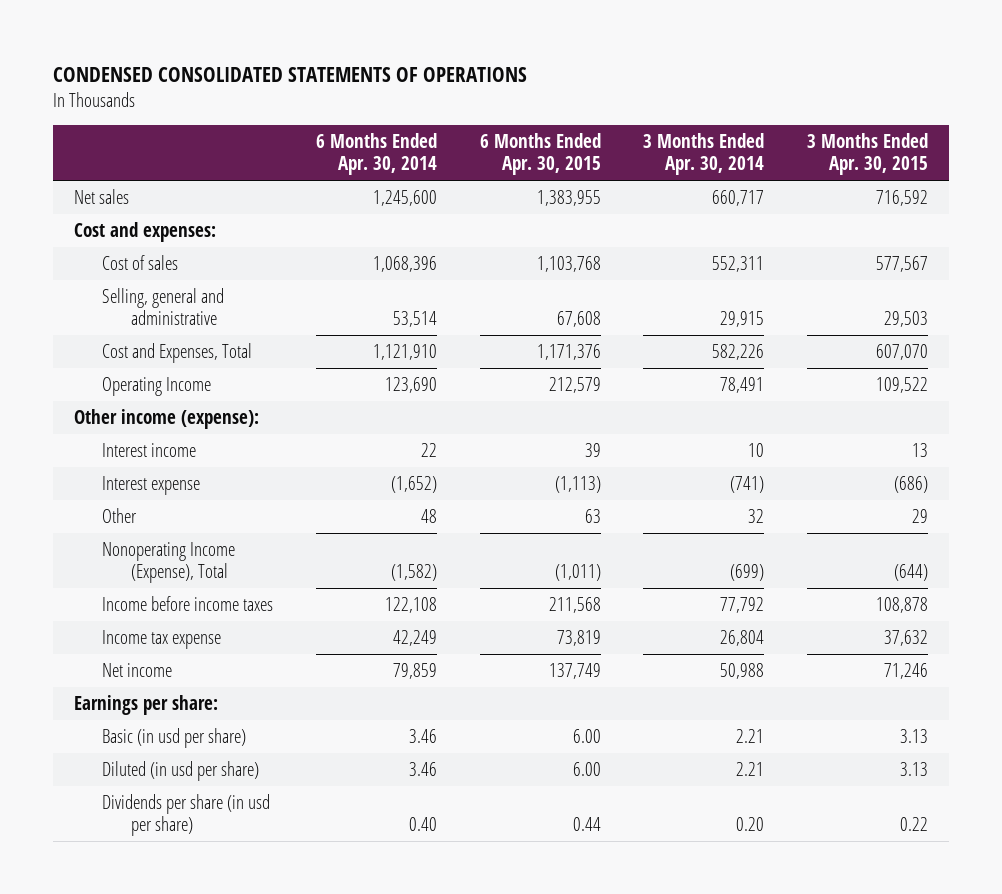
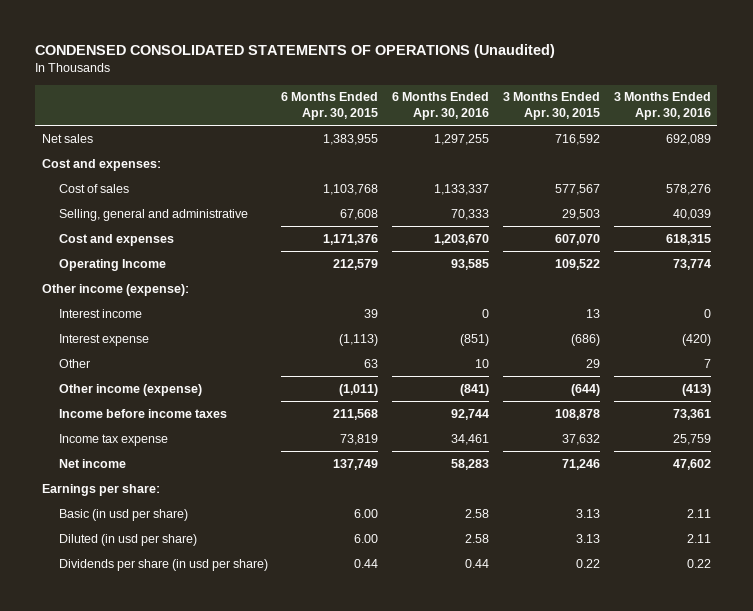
- CONDENSED CONSOLIDATED STATEMENTS OF OPERATIONS
+ CONDENSED CONSOLIDATED STATEMENTS OF OPERATIONS (Unaudited)
- | 6 Months Ended Apr. 30, 2014 | 6 Months Ended Apr. 30, 2015 | 3 Months Ended Apr. 30, 2014 | 3 Months Ended Apr. 30, 2015
+ | 6 Months Ended Apr. 30, 2015 | 6 Months Ended Apr. 30, 2016 | 3 Months Ended Apr. 30, 2015 | 3 Months Ended Apr. 30, 2016
- Cost and Expenses, Total | 1,121,910 | 1,171,376 | 582,226 | 607,070
+ Cost and expenses | 1,171,376 | 1,203,670 | 607,070 | 618,315
- Nonoperating Income (Expense), Total | (1,582) | (1,011) | (699) | (644)
+ Other income (expense) | (1,011) | (841) | (644) | (413)

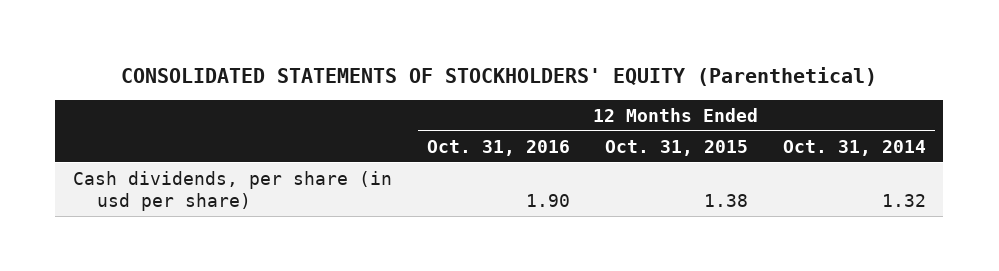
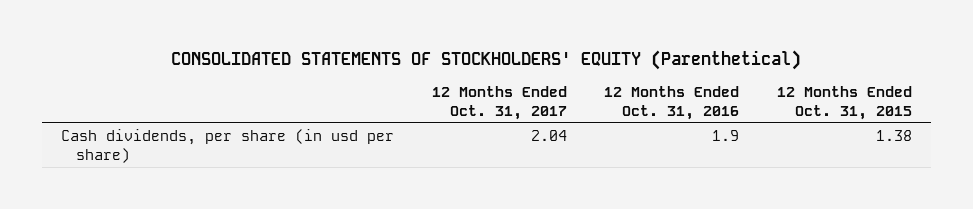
- | 12 Months Ended Oct. 31, 2016 | 12 Months Ended Oct. 31, 2015 | 12 Months Ended Oct. 31, 2014
+ | 12 Months Ended Oct. 31, 2017 | 12 Months Ended Oct. 31, 2016 | 12 Months Ended Oct. 31, 2015
- Cash dividends, per share (in usd per share) | 1.90 | 1.38 | 1.32
+ Cash dividends, per share (in usd per share) | 2.04 | 1.9 | 1.38

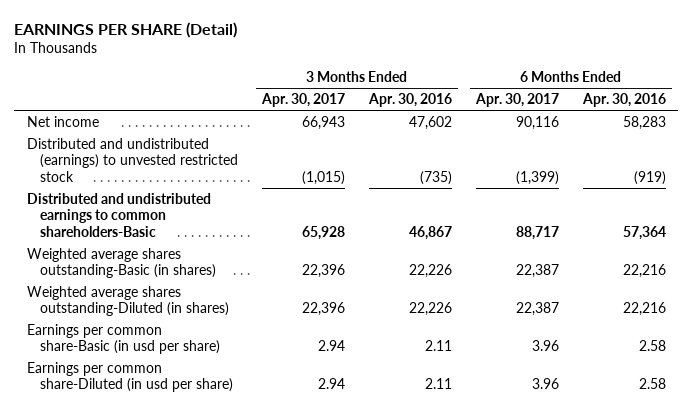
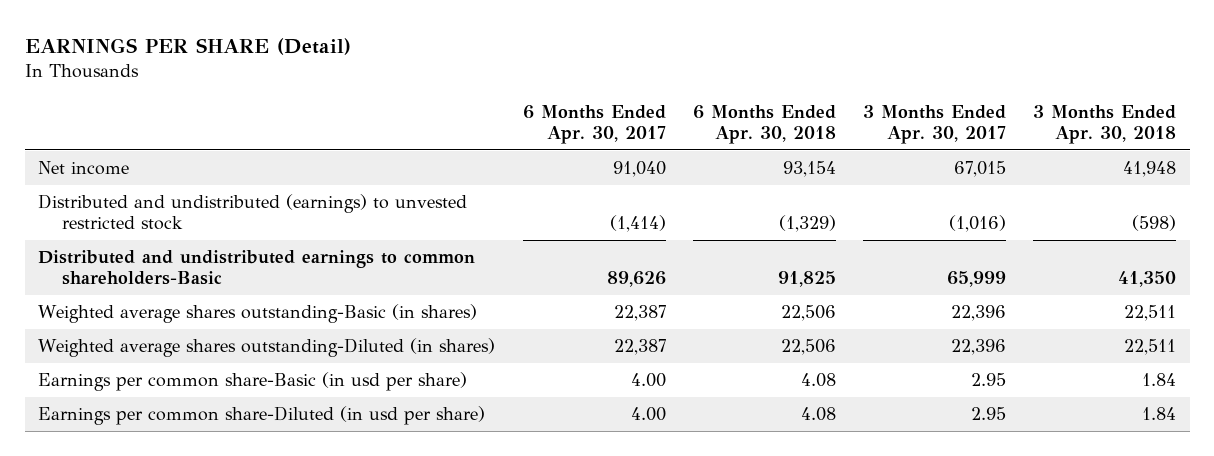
- | 3 Months Ended Apr. 30, 2017 | 3 Months Ended Apr. 30, 2016 | 6 Months Ended Apr. 30, 2017 | 6 Months Ended Apr. 30, 2016
+ | 6 Months Ended Apr. 30, 2017 | 6 Months Ended Apr. 30, 2018 | 3 Months Ended Apr. 30, 2017 | 3 Months Ended Apr. 30, 2018
- Net income | 66,943 | 47,602 | 90,116 | 58,283
- Distributed and undistributed (earnings) to unvested restricted stock | (1,015) | (735) | (1,399) | (919)
- Distributed and undistributed earnings to common shareholders-Basic | 65,928 | 46,867 | 88,717 | 57,364
+ Net income | 91,040 | 93,154 | 67,015 | 41,948
+ Distributed and undistributed (earnings) to unvested restricted stock | (1,414) | (1,329) | (1,016) | (598)
+ Distributed and undistributed earnings to common shareholders-Basic | 89,626 | 91,825 | 65,999 | 41,350
- Earnings per common share-Basic (in usd per share) | 2.94 | 2.11 | 3.96 | 2.58
- Earnings per common share-Diluted (in usd per share) | 2.94 | 2.11 | 3.96 | 2.58
+ Earnings per common share-Basic (in usd per share) | 4.00 | 4.08 | 2.95 | 1.84
+ Earnings per common share-Diluted (in usd per share) | 4.00 | 4.08 | 2.95 | 1.84

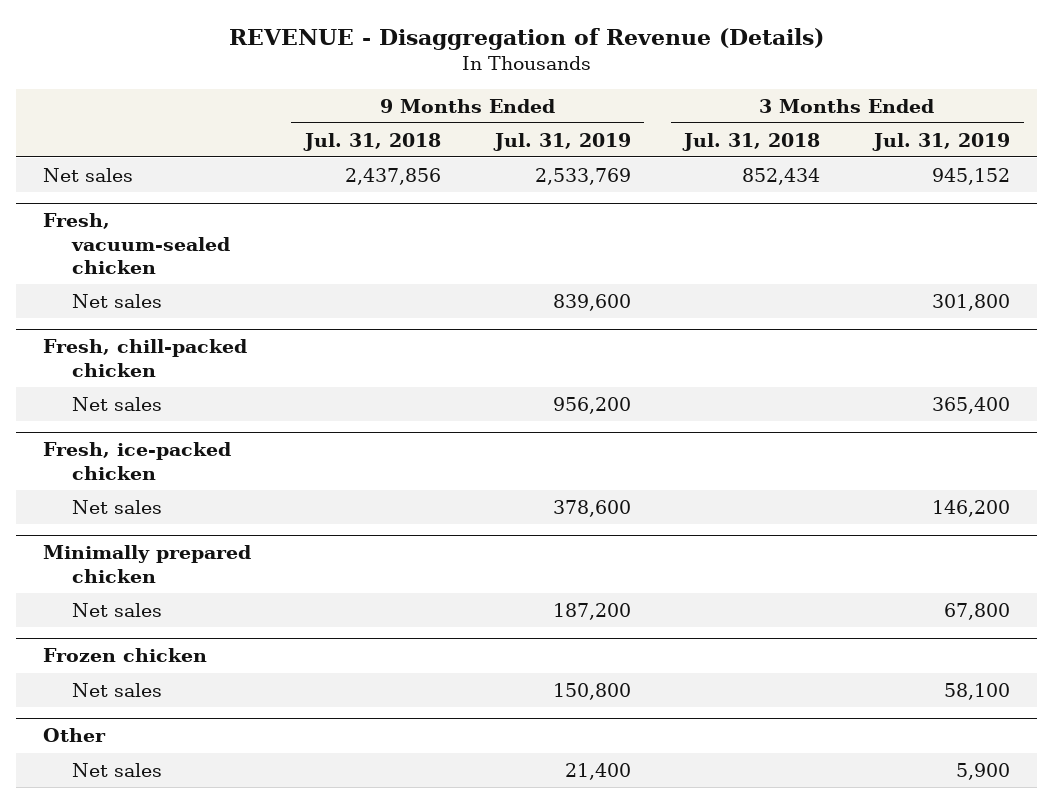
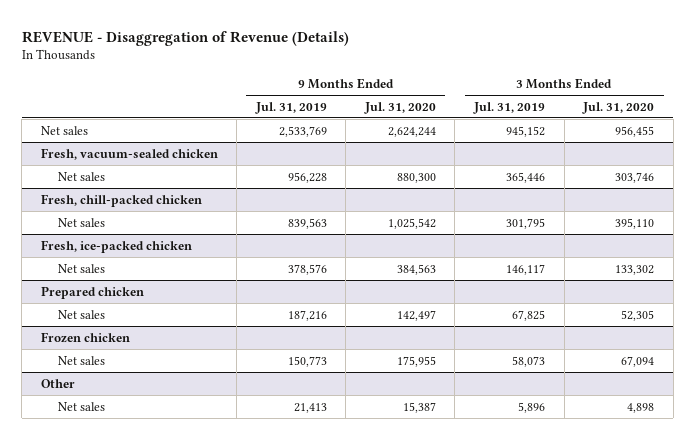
- | 9 Months Ended Jul. 31, 2018 | 9 Months Ended Jul. 31, 2019 | 3 Months Ended Jul. 31, 2018 | 3 Months Ended Jul. 31, 2019
+ | 9 Months Ended Jul. 31, 2019 | 9 Months Ended Jul. 31, 2020 | 3 Months Ended Jul. 31, 2019 | 3 Months Ended Jul. 31, 2020
@ Fresh, vacuum-sealed chicken
- Net sales | | 839,600 | | 301,800
+ Net sales | 956,228 | 880,300 | 365,446 | 303,746
@ Fresh, chill-packed chicken
- Net sales | | 956,200 | | 365,400
+ Net sales | 839,563 | 1,025,542 | 301,795 | 395,110
@ Fresh, ice-packed chicken
- Net sales | | 378,600 | | 146,200
- Minimally prepared chicken
- Net sales | | 187,200 | | 67,800
@ Fresh, ice-packed chicken
+ Net sales | 378,576 | 384,563 | 146,117 | 133,302
+ Prepared chicken
+ Net sales | 187,216 | 142,497 | 67,825 | 52,305
@ Frozen chicken
- Net sales | | 150,800 | | 58,100
+ Net sales | 150,773 | 175,955 | 58,073 | 67,094
@ Other
- Net sales | | 21,400 | | 5,900
+ Net sales | 21,413 | 15,387 | 5,896 | 4,898

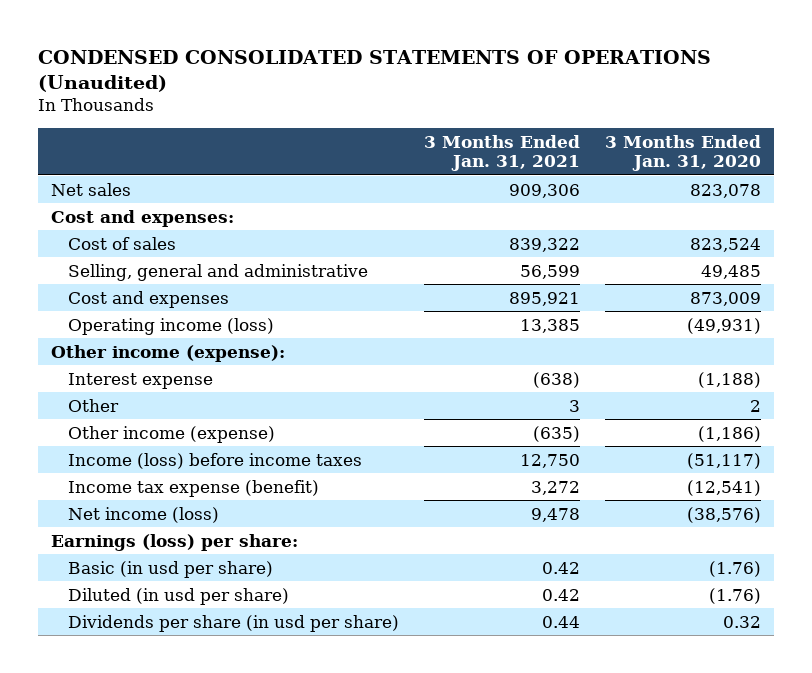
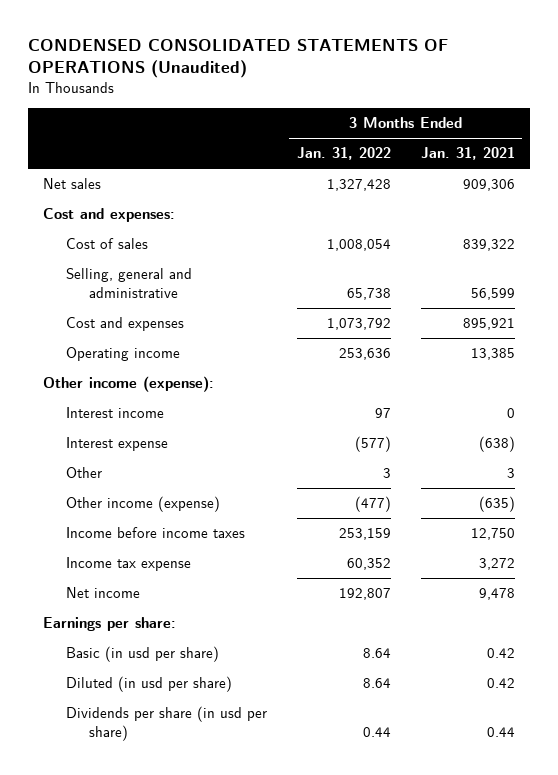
- | 3 Months Ended Jan. 31, 2021 | 3 Months Ended Jan. 31, 2020
+ | 3 Months Ended Jan. 31, 2022 | 3 Months Ended Jan. 31, 2021
- Operating income (loss) | 13,385 | (49,931)
+ Operating income | 253,636 | 13,385
+ Interest income | 97 | 0
- Income (loss) before income taxes | 12,750 | (51,117)
- Income tax expense (benefit) | 3,272 | (12,541)
- Net income (loss) | 9,478 | (38,576)
- Earnings (loss) per share:
+ Income before income taxes | 253,159 | 12,750
+ Income tax expense | 60,352 | 3,272
+ Net income | 192,807 | 9,478
+ Earnings per share:

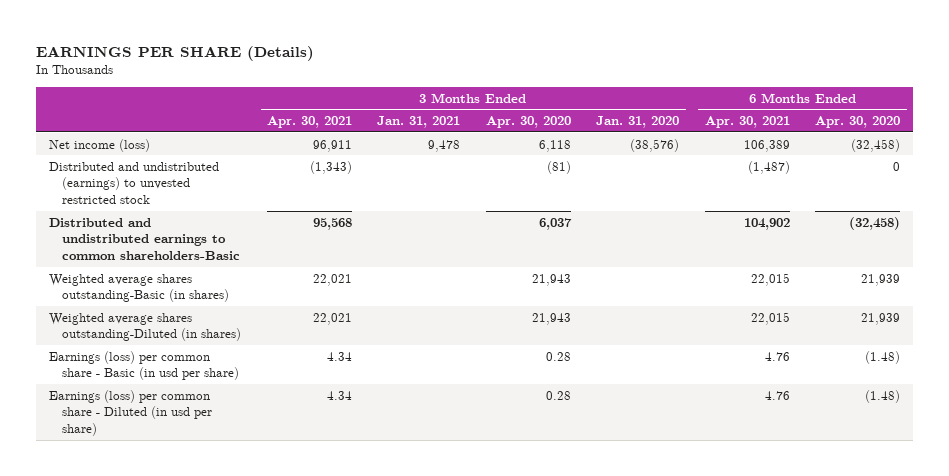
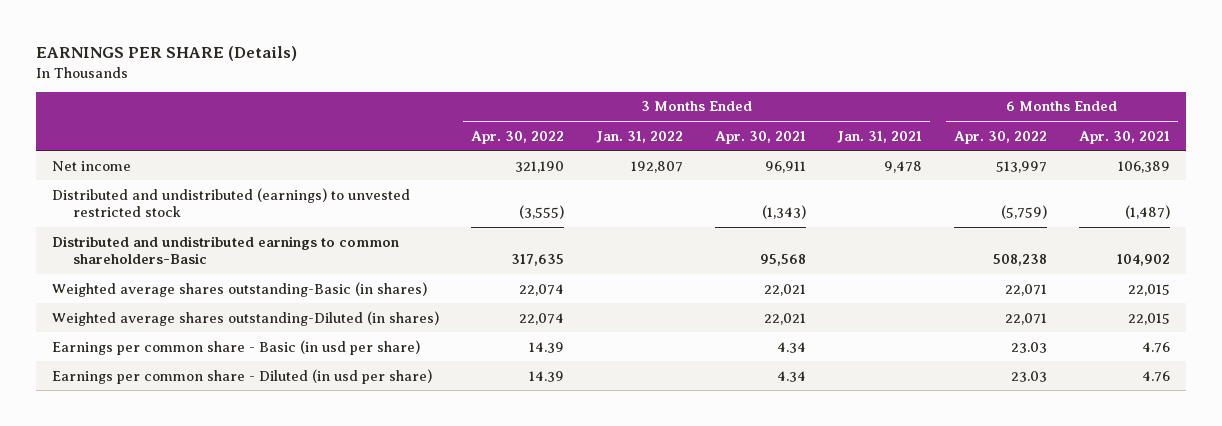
- | 3 Months Ended Apr. 30, 2021 | 3 Months Ended Jan. 31, 2021 | 3 Months Ended Apr. 30, 2020 | 3 Months Ended Jan. 31, 2020 | 6 Months Ended Apr. 30, 2021 | 6 Months Ended Apr. 30, 2020
+ | 3 Months Ended Apr. 30, 2022 | 3 Months Ended Jan. 31, 2022 | 3 Months Ended Apr. 30, 2021 | 3 Months Ended Jan. 31, 2021 | 6 Months Ended Apr. 30, 2022 | 6 Months Ended Apr. 30, 2021
- Net income (loss) | 96,911 | 9,478 | 6,118 | (38,576) | 106,389 | (32,458)
+ Net income | 321,190 | 192,807 | 96,911 | 9,478 | 513,997 | 106,389
- Earnings (loss) per common share - Basic (in usd per share) | 4.34 | | 0.28 | | 4.76 | (1.48)
- Earnings (loss) per common share - Diluted (in usd per share) | 4.34 | | 0.28 | | 4.76 | (1.48)
+ Earnings per common share - Basic (in usd per share) | 14.39 | | 4.34 | | 23.03 | 4.76
+ Earnings per common share - Diluted (in usd per share) | 14.39 | | 4.34 | | 23.03 | 4.76

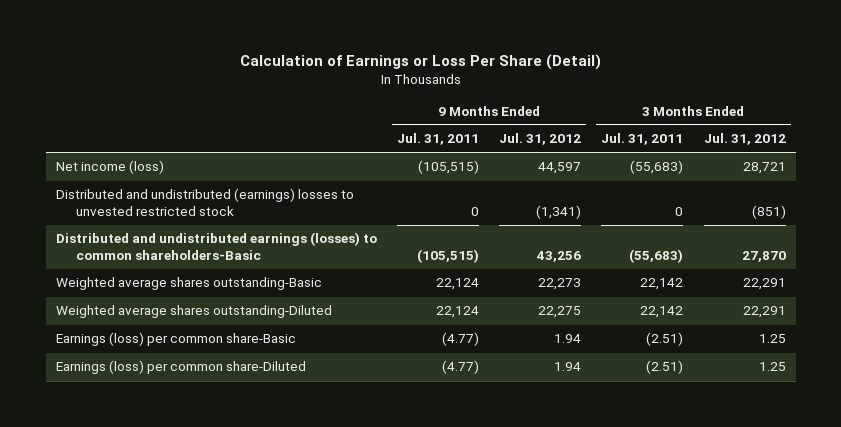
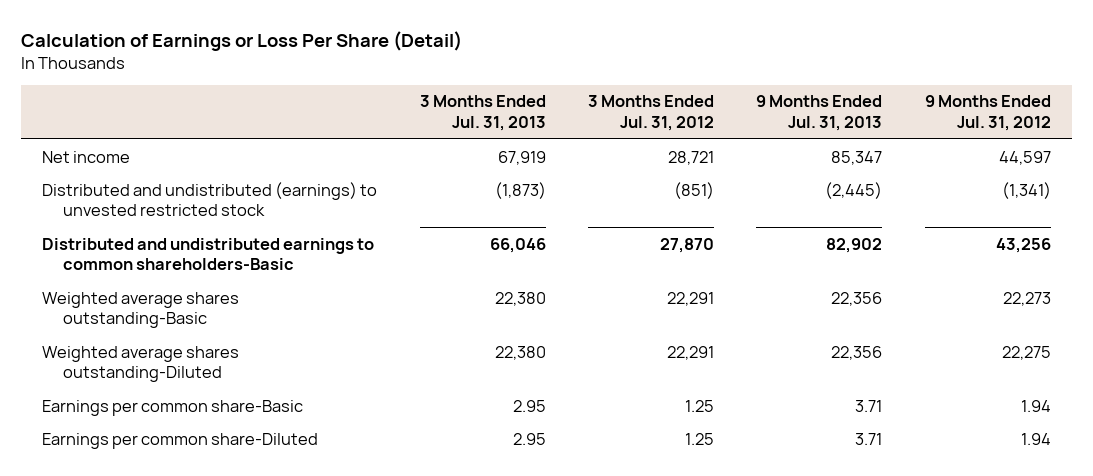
- | 9 Months Ended Jul. 31, 2011 | 9 Months Ended Jul. 31, 2012 | 3 Months Ended Jul. 31, 2011 | 3 Months Ended Jul. 31, 2012
+ | 3 Months Ended Jul. 31, 2013 | 3 Months Ended Jul. 31, 2012 | 9 Months Ended Jul. 31, 2013 | 9 Months Ended Jul. 31, 2012
- Net income (loss) | (105,515) | 44,597 | (55,683) | 28,721
- Distributed and undistributed (earnings) losses to unvested restricted stock | 0 | (1,341) | 0 | (851)
- Distributed and undistributed earnings (losses) to common shareholders-Basic | (105,515) | 43,256 | (55,683) | 27,870
+ Net income | 67,919 | 28,721 | 85,347 | 44,597
+ Distributed and undistributed (earnings) to unvested restricted stock | (1,873) | (851) | (2,445) | (1,341)
+ Distributed and undistributed earnings to common shareholders-Basic | 66,046 | 27,870 | 82,902 | 43,256
- Earnings (loss) per common share-Basic | (4.77) | 1.94 | (2.51) | 1.25
- Earnings (loss) per common share-Diluted | (4.77) | 1.94 | (2.51) | 1.25
+ Earnings per common share-Basic | 2.95 | 1.25 | 3.71 | 1.94
+ Earnings per common share-Diluted | 2.95 | 1.25 | 3.71 | 1.94

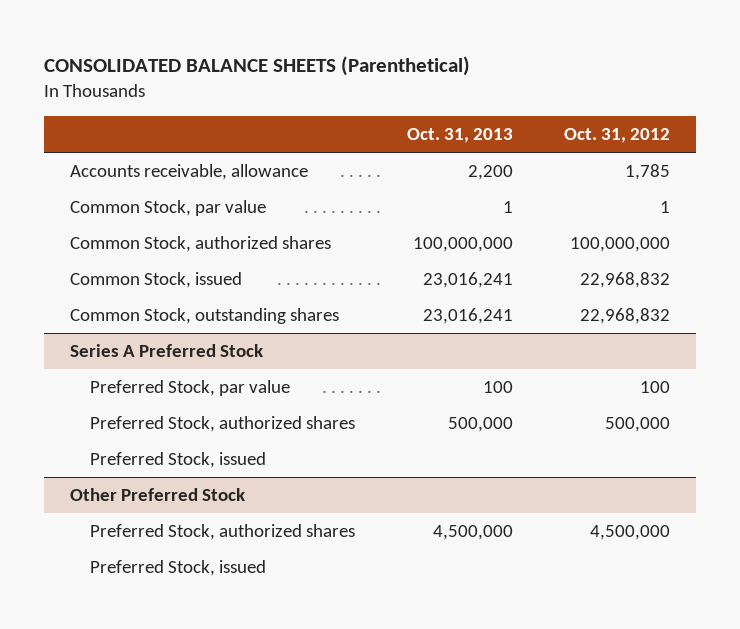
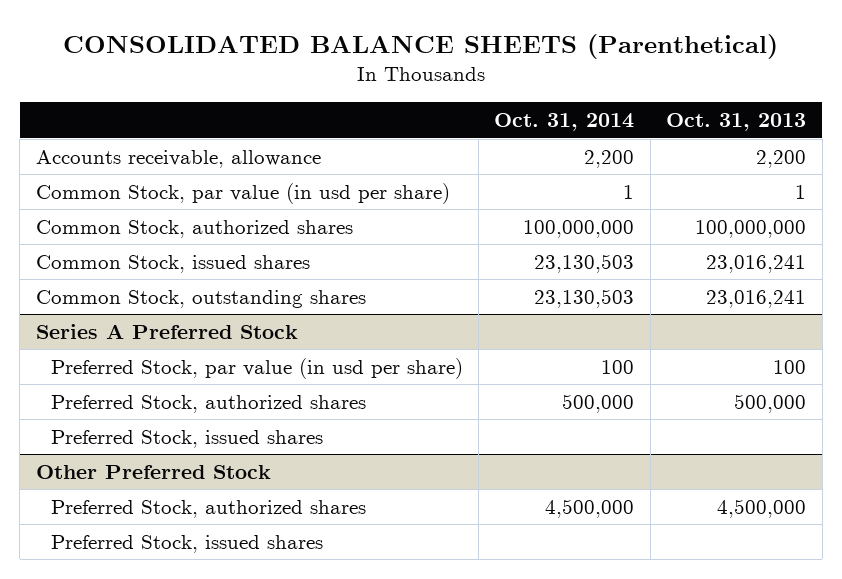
- | Oct. 31, 2013 | Oct. 31, 2012
+ | Oct. 31, 2014 | Oct. 31, 2013
- Common Stock, par value | 1 | 1
+ Common Stock, par value (in usd per share) | 1 | 1
- Common Stock, issued | 23,016,241 | 22,968,832
+ Common Stock, issued shares | 23,130,503 | 23,016,241
@ Series A Preferred Stock
- Preferred Stock, par value | 100 | 100
+ Preferred Stock, par value (in usd per share) | 100 | 100
- Preferred Stock, issued
+ Preferred Stock, issued shares
@ Other Preferred Stock
- Preferred Stock, issued
+ Preferred Stock, issued shares

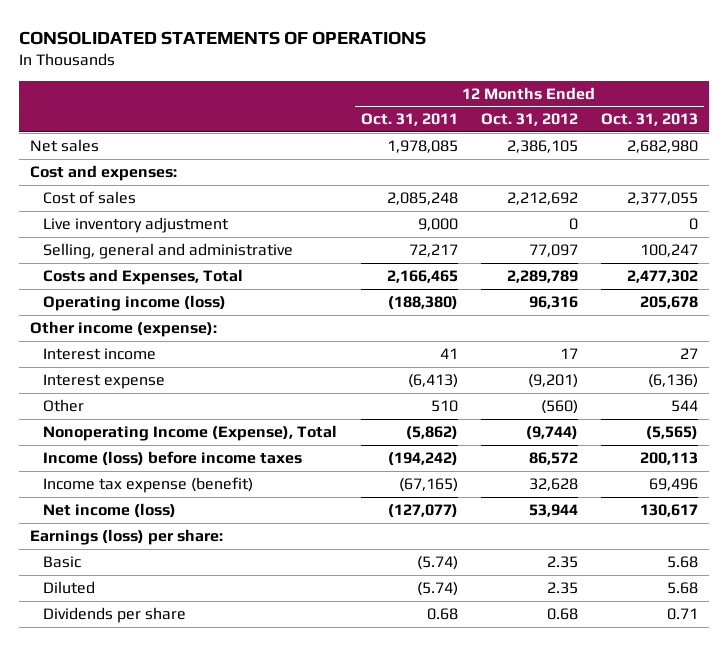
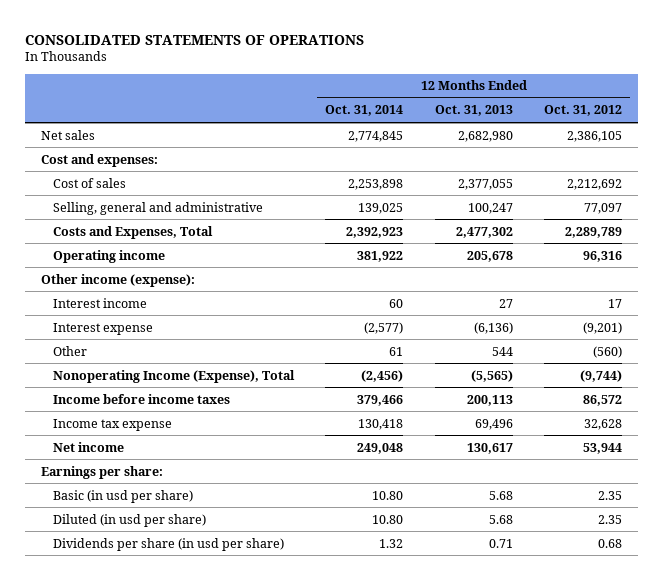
- | 12 Months Ended Oct. 31, 2011 | 12 Months Ended Oct. 31, 2012 | 12 Months Ended Oct. 31, 2013
+ | 12 Months Ended Oct. 31, 2014 | 12 Months Ended Oct. 31, 2013 | 12 Months Ended Oct. 31, 2012
- Live inventory adjustment | 9,000 | 0 | 0
- Operating income (loss) | (188,380) | 96,316 | 205,678
+ Operating income | 381,922 | 205,678 | 96,316
- Income (loss) before income taxes | (194,242) | 86,572 | 200,113
- Income tax expense (benefit) | (67,165) | 32,628 | 69,496
- Net income (loss) | (127,077) | 53,944 | 130,617
- Earnings (loss) per share:
- Basic | (5.74) | 2.35 | 5.68
- Diluted | (5.74) | 2.35 | 5.68
- Dividends per share | 0.68 | 0.68 | 0.71
+ Income before income taxes | 379,466 | 200,113 | 86,572
+ Income tax expense | 130,418 | 69,496 | 32,628
+ Net income | 249,048 | 130,617 | 53,944
+ Earnings per share:
+ Basic (in usd per share) | 10.80 | 5.68 | 2.35
+ Diluted (in usd per share) | 10.80 | 5.68 | 2.35
+ Dividends per share (in usd per share) | 1.32 | 0.71 | 0.68

